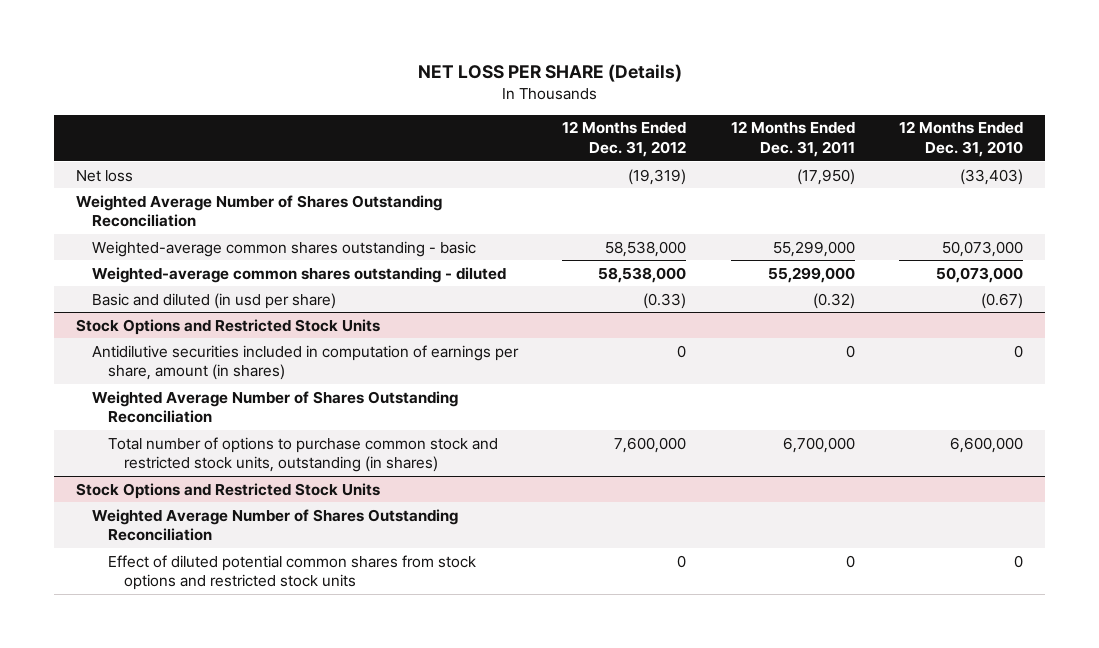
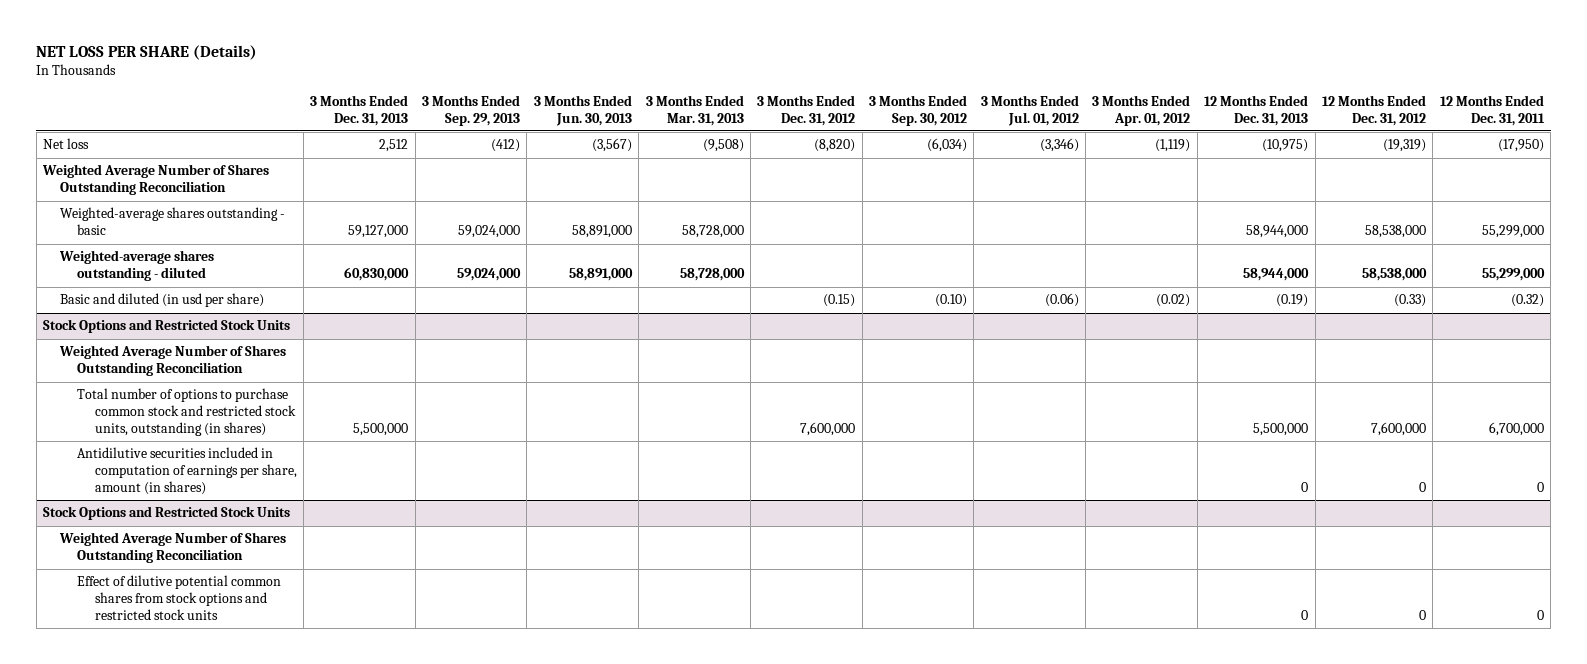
- | 12 Months Ended Dec. 31, 2012 | 12 Months Ended Dec. 31, 2011 | 12 Months Ended Dec. 31, 2010
+ | 3 Months Ended Dec. 31, 2013 | 3 Months Ended Sep. 29, 2013 | 3 Months Ended Jun. 30, 2013 | 3 Months Ended Mar. 31, 2013 | 3 Months Ended Dec. 31, 2012 | 3 Months Ended Sep. 30, 2012 | 3 Months Ended Jul. 01, 2012 | 3 Months Ended Apr. 01, 2012 | 12 Months Ended Dec. 31, 2013 | 12 Months Ended Dec. 31, 2012 | 12 Months Ended Dec. 31, 2011
- Weighted-average common shares outstanding - basic | 58,538,000 | 55,299,000 | 50,073,000
- Weighted-average common shares outstanding - diluted | 58,538,000 | 55,299,000 | 50,073,000
+ Weighted-average shares outstanding - basic | 59,127,000 | 59,024,000 | 58,891,000 | 58,728,000 | | | | | 58,944,000 | 58,538,000 | 55,299,000
+ Weighted-average shares outstanding - diluted | 60,830,000 | 59,024,000 | 58,891,000 | 58,728,000 | | | | | 58,944,000 | 58,538,000 | 55,299,000
@ Stock Options and Restricted Stock Units
moved down: Antidilutive securities included in computation of earnings per share, amount (in shares) | | | | | | | | | 0 | 0 | 0
- Effect of diluted potential common shares from stock options and restricted stock units | 0 | 0 | 0
+ Effect of dilutive potential common shares from stock options and restricted stock units | | | | | | | | | 0 | 0 | 0

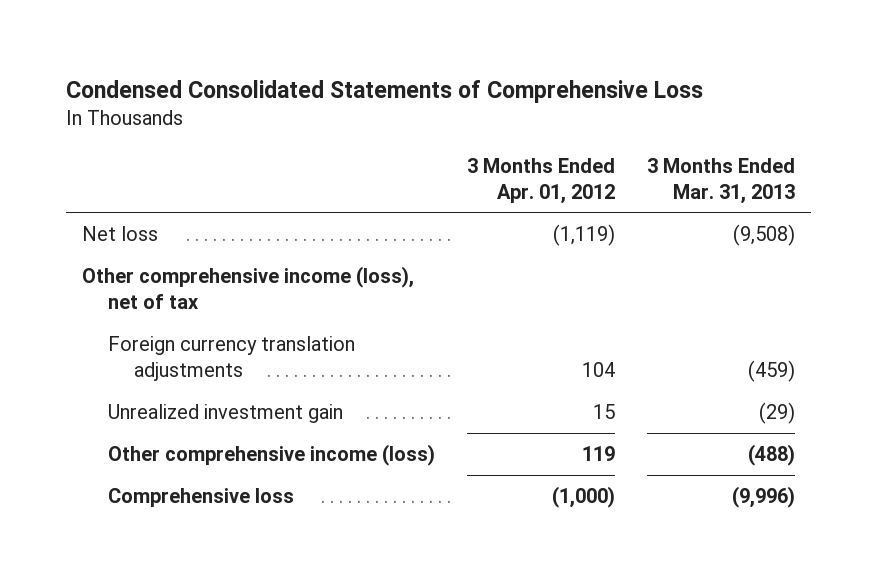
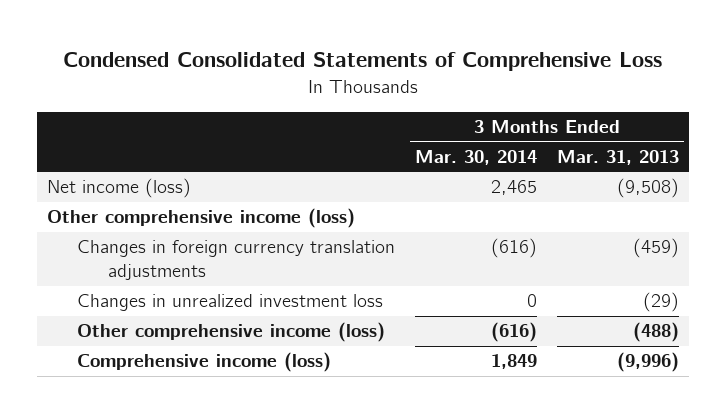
- | 3 Months Ended Apr. 01, 2012 | 3 Months Ended Mar. 31, 2013
+ | 3 Months Ended Mar. 30, 2014 | 3 Months Ended Mar. 31, 2013
- Net loss | (1,119) | (9,508)
- Other comprehensive income (loss), net of tax
- Foreign currency translation adjustments | 104 | (459)
- Unrealized investment gain | 15 | (29)
+ Net income (loss) | 2,465 | (9,508)
+ Other comprehensive income (loss)
+ Changes in foreign currency translation adjustments | (616) | (459)
+ Changes in unrealized investment loss | 0 | (29)
- Comprehensive loss | (1,000) | (9,996)
+ Comprehensive income (loss) | 1,849 | (9,996)

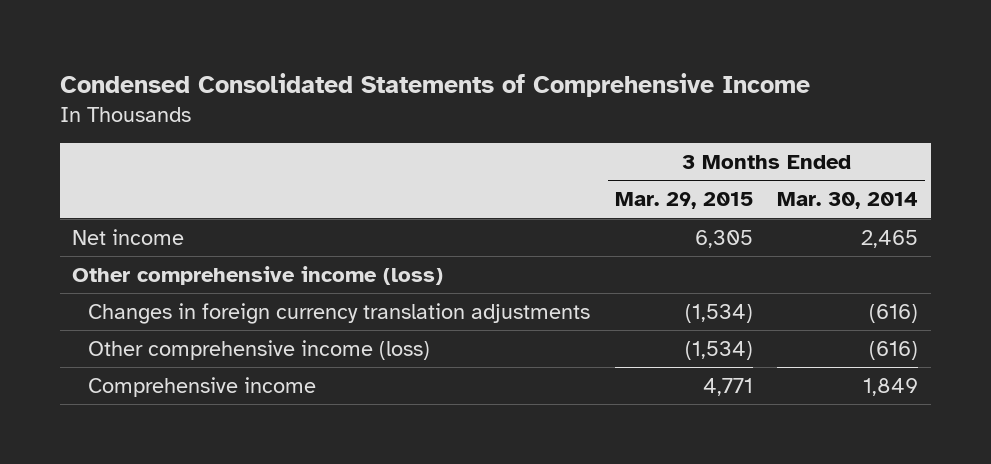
- Condensed Consolidated Statements of Comprehensive Loss
+ Condensed Consolidated Statements of Comprehensive Income
- | 3 Months Ended Mar. 30, 2014 | 3 Months Ended Mar. 31, 2013
+ | 3 Months Ended Mar. 29, 2015 | 3 Months Ended Mar. 30, 2014
- Net income (loss) | 2,465 | (9,508)
+ Net income | 6,305 | 2,465
- Changes in unrealized investment loss | 0 | (29)
- Comprehensive income (loss) | 1,849 | (9,996)
+ Comprehensive income | 4,771 | 1,849

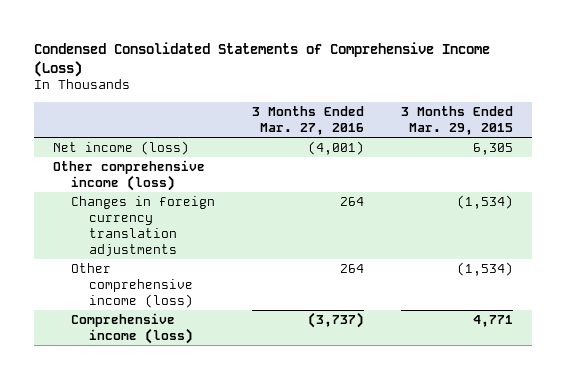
- Condensed Consolidated Statements of Comprehensive Income
+ Condensed Consolidated Statements of Comprehensive Income (Loss)
- | 3 Months Ended Mar. 29, 2015 | 3 Months Ended Mar. 30, 2014
+ | 3 Months Ended Mar. 27, 2016 | 3 Months Ended Mar. 29, 2015
- Net income | 6,305 | 2,465
+ Net income (loss) | (4,001) | 6,305
- Comprehensive income | 4,771 | 1,849
+ Comprehensive income (loss) | (3,737) | 4,771

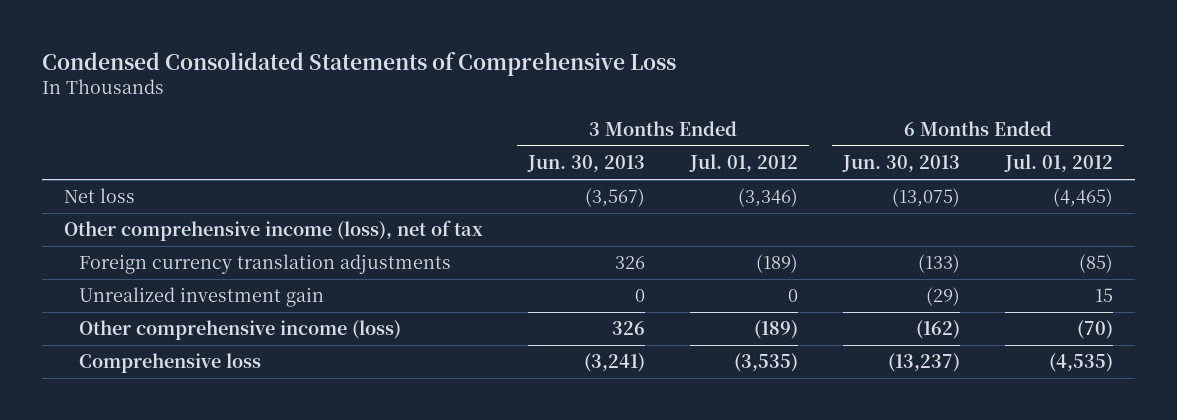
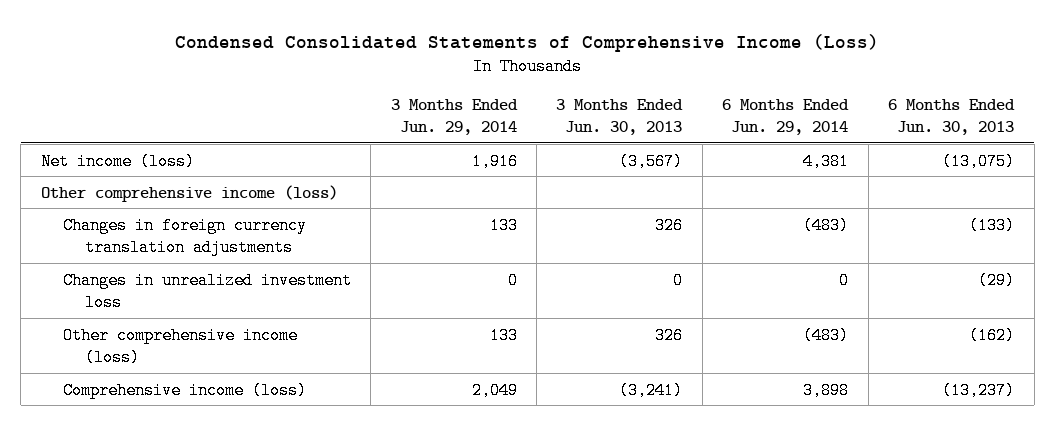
- Condensed Consolidated Statements of Comprehensive Loss
+ Condensed Consolidated Statements of Comprehensive Income (Loss)
- | 3 Months Ended Jun. 30, 2013 | 3 Months Ended Jul. 01, 2012 | 6 Months Ended Jun. 30, 2013 | 6 Months Ended Jul. 01, 2012
+ | 3 Months Ended Jun. 29, 2014 | 3 Months Ended Jun. 30, 2013 | 6 Months Ended Jun. 29, 2014 | 6 Months Ended Jun. 30, 2013
- Net loss | (3,567) | (3,346) | (13,075) | (4,465)
- Other comprehensive income (loss), net of tax
- Foreign currency translation adjustments | 326 | (189) | (133) | (85)
- Unrealized investment gain | 0 | 0 | (29) | 15
+ Net income (loss) | 1,916 | (3,567) | 4,381 | (13,075)
+ Other comprehensive income (loss)
+ Changes in foreign currency translation adjustments | 133 | 326 | (483) | (133)
+ Changes in unrealized investment loss | 0 | 0 | 0 | (29)
- Comprehensive loss | (3,241) | (3,535) | (13,237) | (4,535)
+ Comprehensive income (loss) | 2,049 | (3,241) | 3,898 | (13,237)

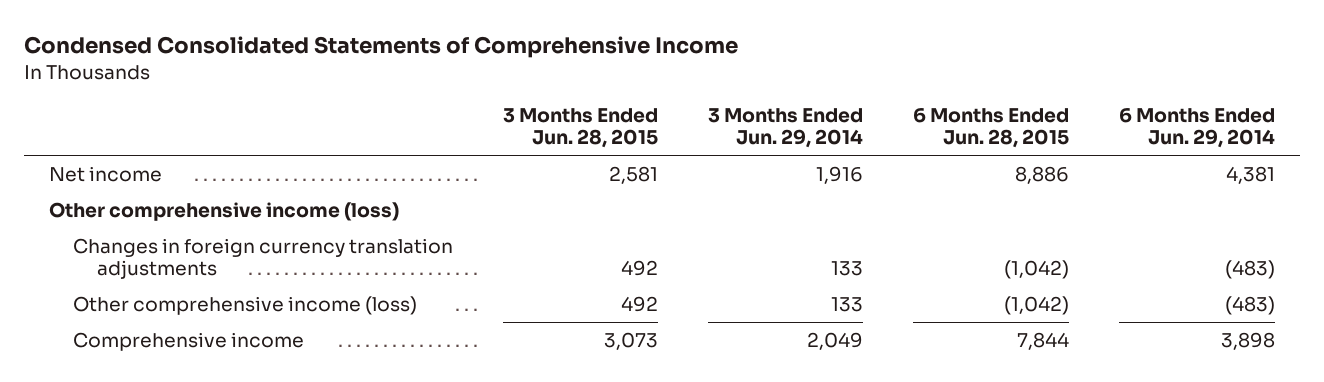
- Condensed Consolidated Statements of Comprehensive Income (Loss)
+ Condensed Consolidated Statements of Comprehensive Income
- | 3 Months Ended Jun. 29, 2014 | 3 Months Ended Jun. 30, 2013 | 6 Months Ended Jun. 29, 2014 | 6 Months Ended Jun. 30, 2013
+ | 3 Months Ended Jun. 28, 2015 | 3 Months Ended Jun. 29, 2014 | 6 Months Ended Jun. 28, 2015 | 6 Months Ended Jun. 29, 2014
- Net income (loss) | 1,916 | (3,567) | 4,381 | (13,075)
+ Net income | 2,581 | 1,916 | 8,886 | 4,381
- Changes in unrealized investment loss | 0 | 0 | 0 | (29)
- Comprehensive income (loss) | 2,049 | (3,241) | 3,898 | (13,237)
+ Comprehensive income | 3,073 | 2,049 | 7,844 | 3,898

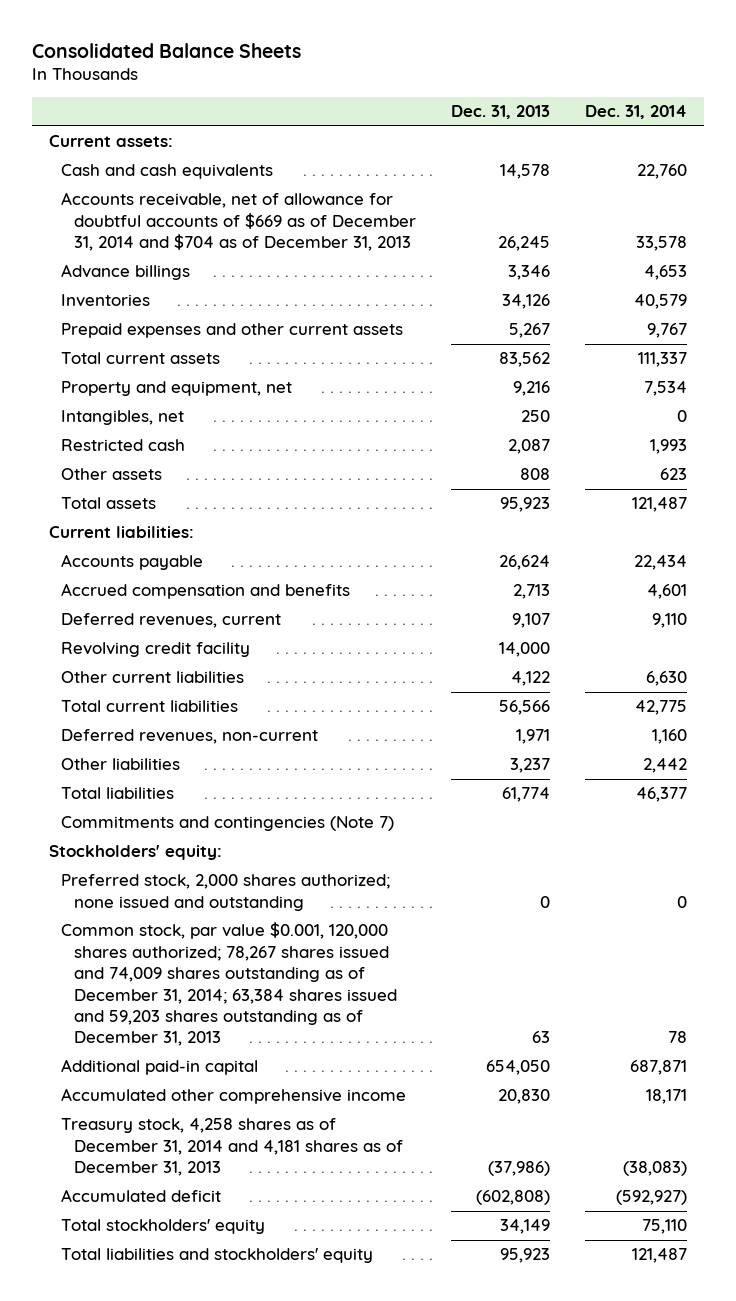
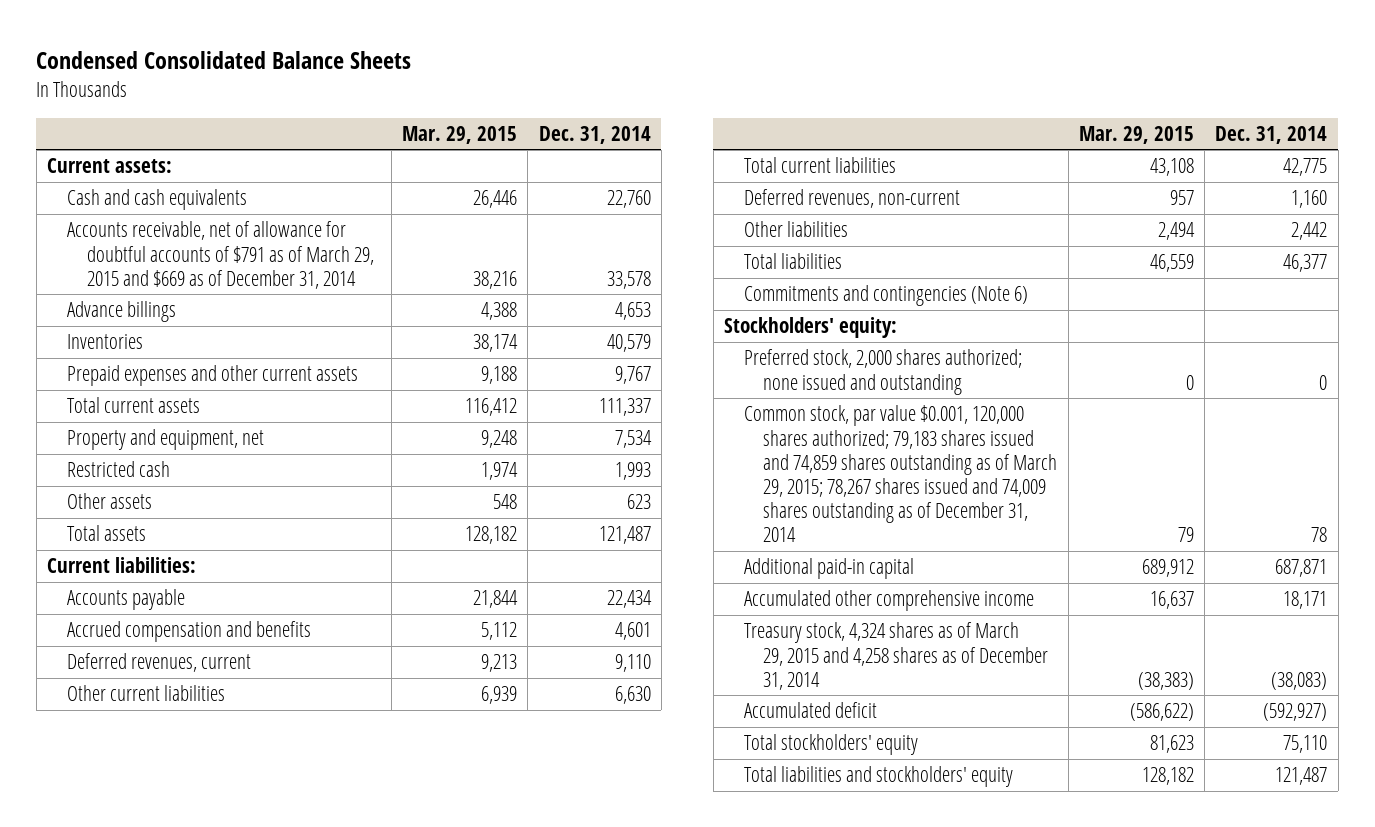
- Consolidated Balance Sheets
+ Condensed Consolidated Balance Sheets
- | Dec. 31, 2013 | Dec. 31, 2014
+ | Mar. 29, 2015 | Dec. 31, 2014
- Accounts receivable, net of allowance for doubtful accounts of $669 as of December 31, 2014 and $704 as of December 31, 2013 | 26,245 | 33,578
+ Accounts receivable, net of allowance for doubtful accounts of $791 as of March 29, 2015 and $669 as of December 31, 2014 | 38,216 | 33,578
- Intangibles, net | 250 | 0
- Revolving credit facility | 14,000 |
- Commitments and contingencies (Note 7)
+ Commitments and contingencies (Note 6)
- Common stock, par value $0.001, 120,000 shares authorized; 78,267 shares issued and 74,009 shares outstanding as of December 31, 2014; 63,384 shares issued and 59,203 shares outstanding as of December 31, 2013 | 63 | 78
+ Common stock, par value $0.001, 120,000 shares authorized; 79,183 shares issued and 74,859 shares outstanding as of March 29, 2015; 78,267 shares issued and 74,009 shares outstanding as of December 31, 2014 | 79 | 78
- Treasury stock, 4,258 shares as of December 31, 2014 and 4,181 shares as of December 31, 2013 | (37,986) | (38,083)
+ Treasury stock, 4,324 shares as of March 29, 2015 and 4,258 shares as of December 31, 2014 | (38,383) | (38,083)

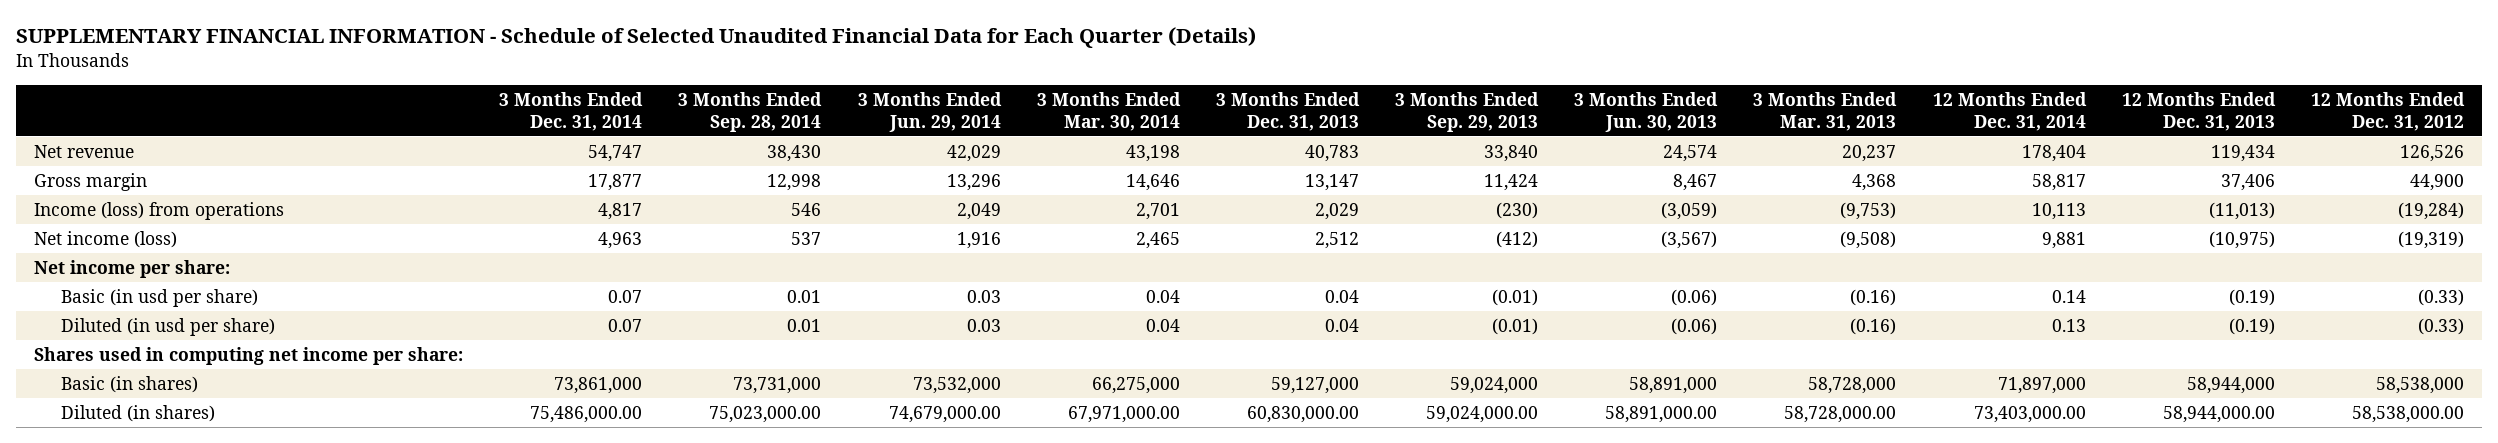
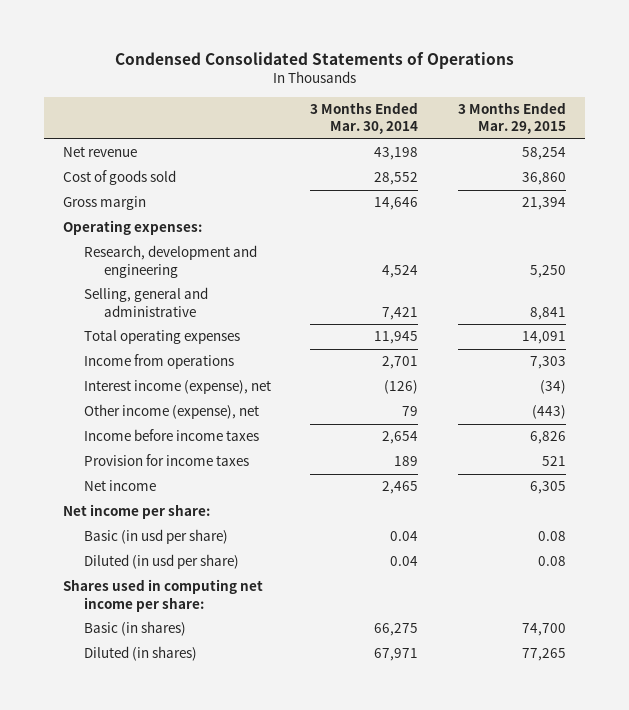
- SUPPLEMENTARY FINANCIAL INFORMATION - Schedule of Selected Unaudited Financial Data for Each Quarter (Details)
+ Condensed Consolidated Statements of Operations
- | 3 Months Ended Dec. 31, 2014 | 3 Months Ended Sep. 28, 2014 | 3 Months Ended Jun. 29, 2014 | 3 Months Ended Mar. 30, 2014 | 3 Months Ended Dec. 31, 2013 | 3 Months Ended Sep. 29, 2013 | 3 Months Ended Jun. 30, 2013 | 3 Months Ended Mar. 31, 2013 | 12 Months Ended Dec. 31, 2014 | 12 Months Ended Dec. 31, 2013 | 12 Months Ended Dec. 31, 2012
+ | 3 Months Ended Mar. 30, 2014 | 3 Months Ended Mar. 29, 2015
+ Cost of goods sold | 28,552 | 36,860
- Income (loss) from operations | 4,817 | 546 | 2,049 | 2,701 | 2,029 | (230) | (3,059) | (9,753) | 10,113 | (11,013) | (19,284)
- Net income (loss) | 4,963 | 537 | 1,916 | 2,465 | 2,512 | (412) | (3,567) | (9,508) | 9,881 | (10,975) | (19,319)
+ Operating expenses:
+ Research, development and engineering | 4,524 | 5,250
+ Selling, general and administrative | 7,421 | 8,841
+ Total operating expenses | 11,945 | 14,091
+ Income from operations | 2,701 | 7,303
+ Interest income (expense), net | (126) | (34)
+ Other income (expense), net | 79 | (443)
+ Income before income taxes | 2,654 | 6,826
+ Provision for income taxes | 189 | 521
+ Net income | 2,465 | 6,305
- Basic (in shares) | 73,861,000 | 73,731,000 | 73,532,000 | 66,275,000 | 59,127,000 | 59,024,000 | 58,891,000 | 58,728,000 | 71,897,000 | 58,944,000 | 58,538,000
- Diluted (in shares) | 75,486,000.00 | 75,023,000.00 | 74,679,000.00 | 67,971,000.00 | 60,830,000.00 | 59,024,000.00 | 58,891,000.00 | 58,728,000.00 | 73,403,000.00 | 58,944,000.00 | 58,538,000.00
+ Basic (in shares) | 66,275 | 74,700
+ Diluted (in shares) | 67,971 | 77,265

